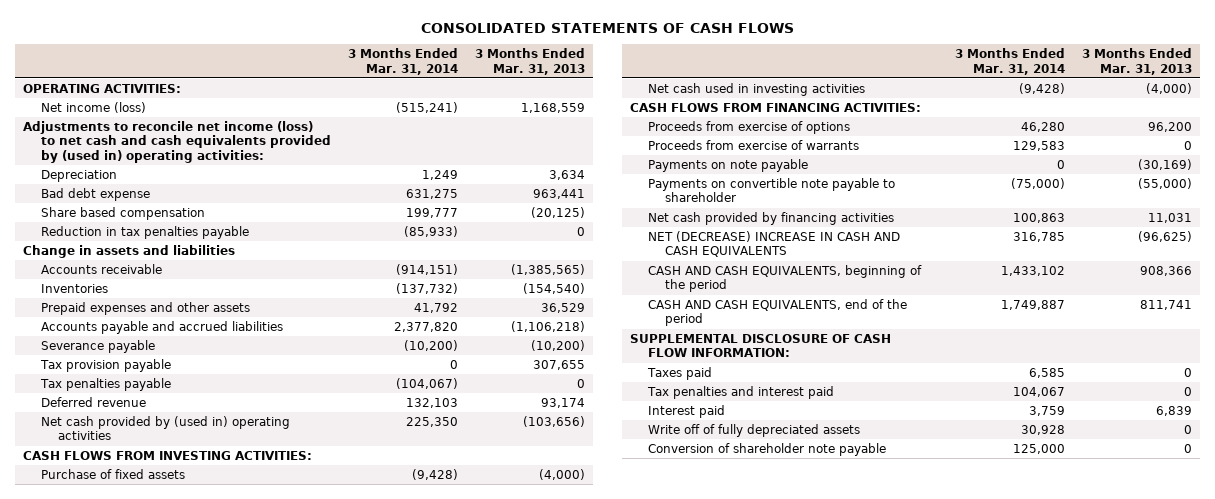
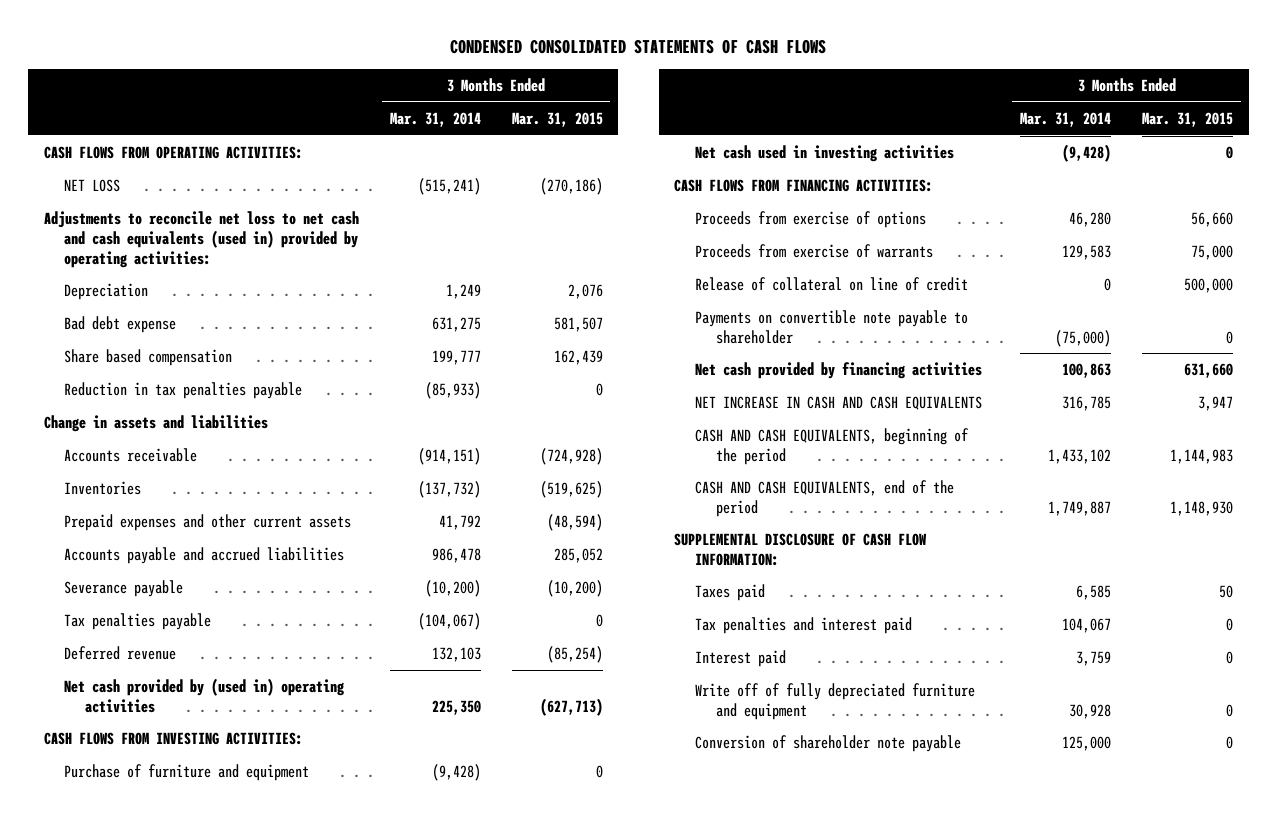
- CONSOLIDATED STATEMENTS OF CASH FLOWS
+ CONDENSED CONSOLIDATED STATEMENTS OF CASH FLOWS
- | 3 Months Ended Mar. 31, 2014 | 3 Months Ended Mar. 31, 2013
+ | 3 Months Ended Mar. 31, 2014 | 3 Months Ended Mar. 31, 2015
- OPERATING ACTIVITIES:
- Net income (loss) | (515,241) | 1,168,559
- Adjustments to reconcile net income (loss) to net cash and cash equivalents provided by (used in) operating activities:
+ CASH FLOWS FROM OPERATING ACTIVITIES:
+ NET LOSS | (515,241) | (270,186)
+ Adjustments to reconcile net loss to net cash and cash equivalents (used in) provided by operating activities:
- Prepaid expenses and other assets | 41,792 | 36,529
- Accounts payable and accrued liabilities | 2,377,820 | (1,106,218)
+ Prepaid expenses and other current assets | 41,792 | (48,594)
+ Accounts payable and accrued liabilities | 986,478 | 285,052
- Tax provision payable | 0 | 307,655
- Purchase of fixed assets | (9,428) | (4,000)
+ Purchase of furniture and equipment | (9,428) | 0
- Payments on note payable | 0 | (30,169)
+ Release of collateral on line of credit | 0 | 500,000
- NET (DECREASE) INCREASE IN CASH AND CASH EQUIVALENTS | 316,785 | (96,625)
+ NET INCREASE IN CASH AND CASH EQUIVALENTS | 316,785 | 3,947
- Write off of fully depreciated assets | 30,928 | 0
+ Write off of fully depreciated furniture and equipment | 30,928 | 0

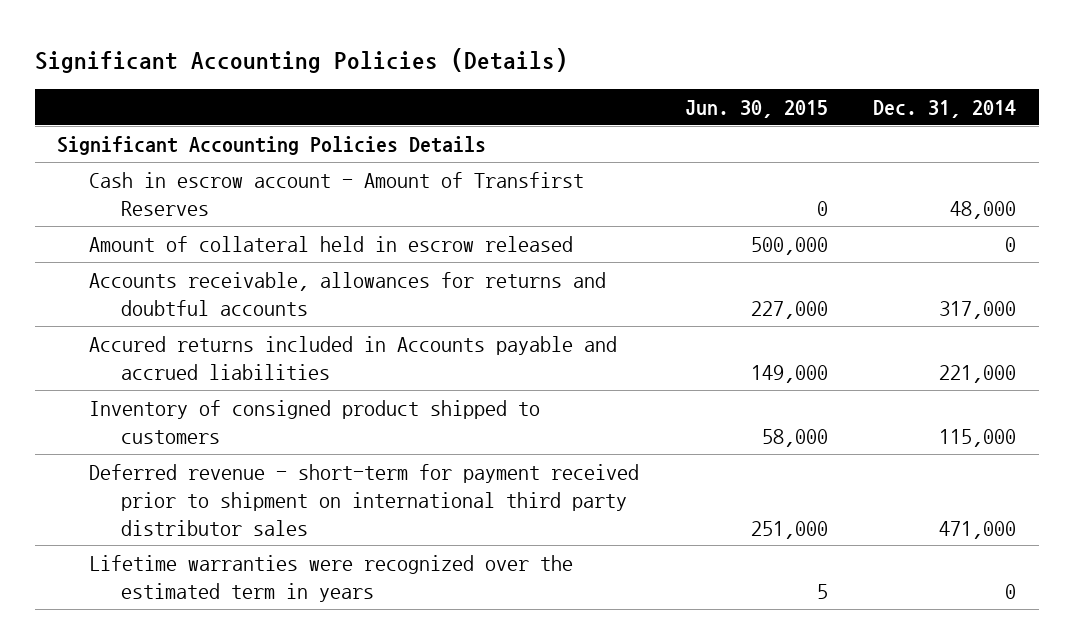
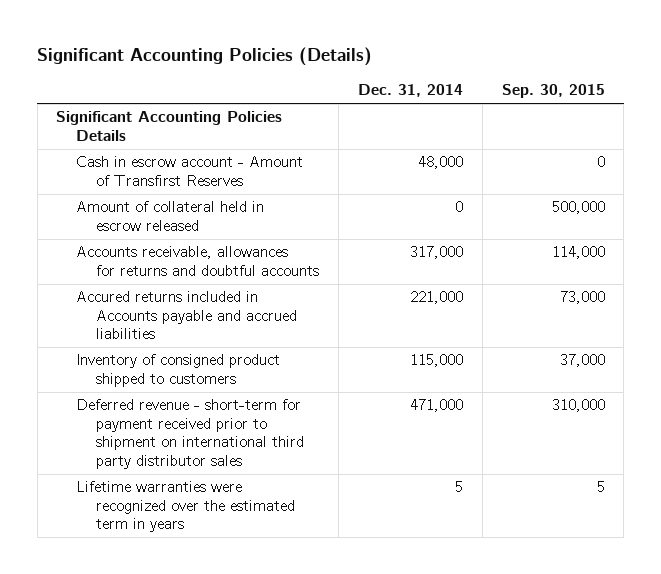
- | Jun. 30, 2015 | Dec. 31, 2014
+ | Dec. 31, 2014 | Sep. 30, 2015
- Lifetime warranties were recognized over the estimated term in years | 5 | 0
+ Lifetime warranties were recognized over the estimated term in years | 5 | 5

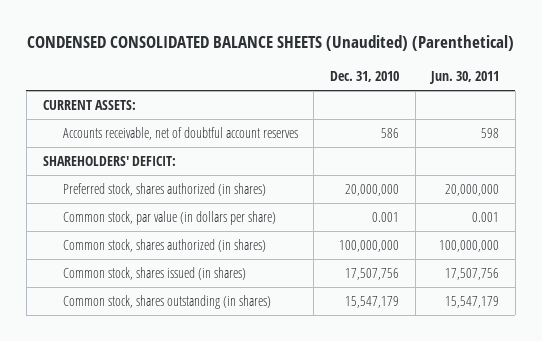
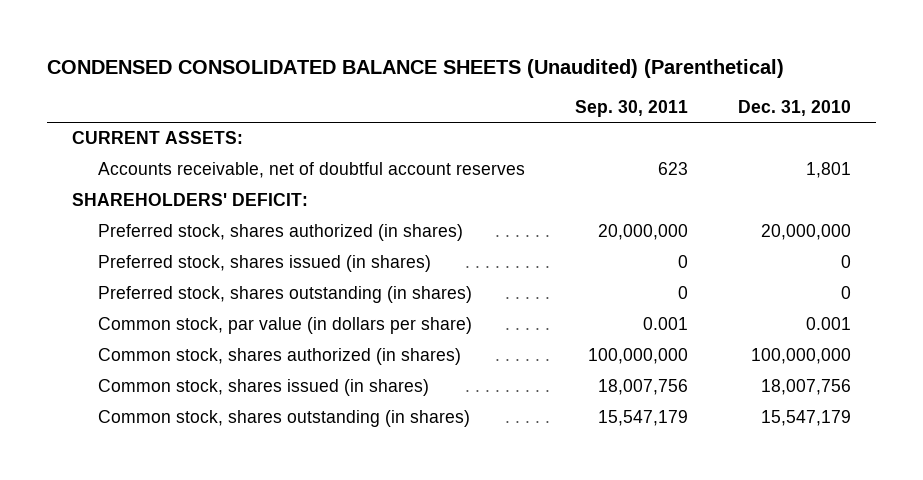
- | Dec. 31, 2010 | Jun. 30, 2011
+ | Sep. 30, 2011 | Dec. 31, 2010
- Accounts receivable, net of doubtful account reserves | 586 | 598
+ Accounts receivable, net of doubtful account reserves | 623 | 1,801
+ Preferred stock, shares issued (in shares) | 0 | 0
+ Preferred stock, shares outstanding (in shares) | 0 | 0
- Common stock, shares issued (in shares) | 17,507,756 | 17,507,756
+ Common stock, shares issued (in shares) | 18,007,756 | 18,007,756

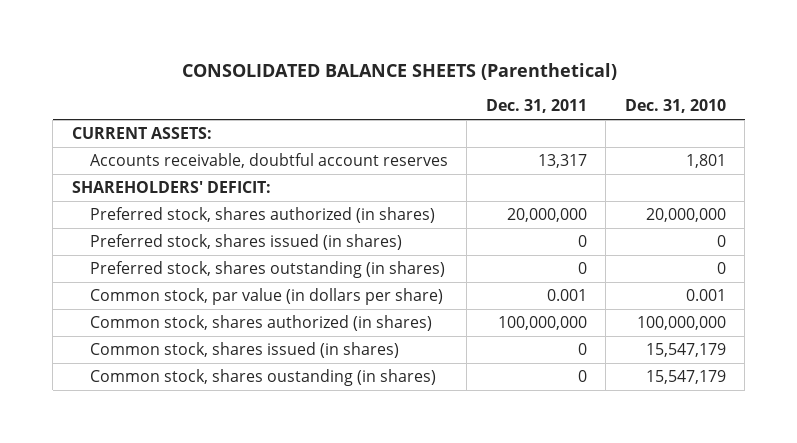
- CONDENSED CONSOLIDATED BALANCE SHEETS (Unaudited) (Parenthetical)
+ CONSOLIDATED BALANCE SHEETS (Parenthetical)
- | Sep. 30, 2011 | Dec. 31, 2010
+ | Dec. 31, 2011 | Dec. 31, 2010
- Accounts receivable, net of doubtful account reserves | 623 | 1,801
+ Accounts receivable, doubtful account reserves | 13,317 | 1,801
- Common stock, shares issued (in shares) | 18,007,756 | 18,007,756
- Common stock, shares outstanding (in shares) | 15,547,179 | 15,547,179
+ Common stock, shares issued (in shares) | 0 | 15,547,179
+ Common stock, shares oustanding (in shares) | 0 | 15,547,179

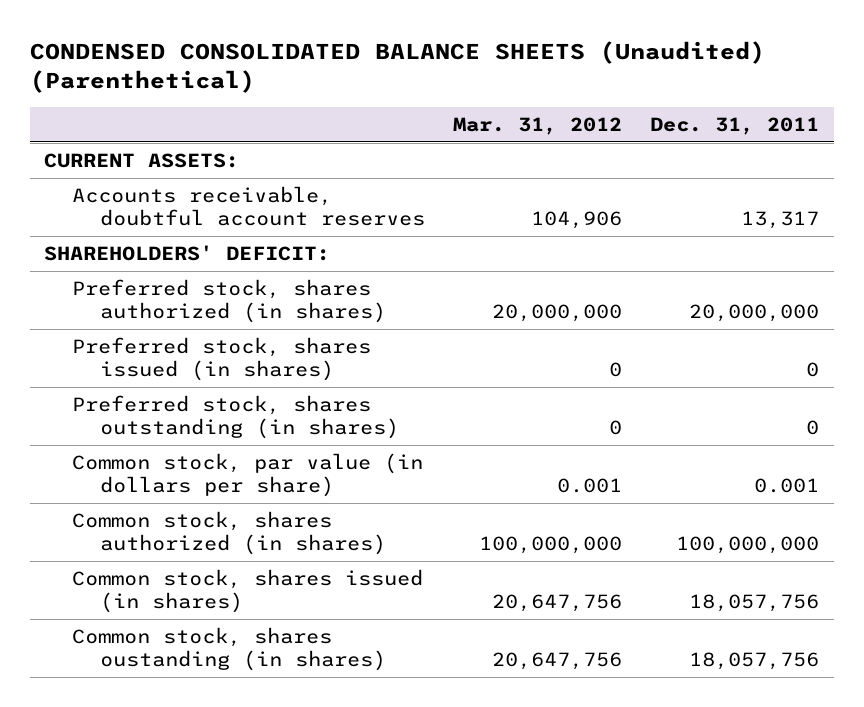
- CONSOLIDATED BALANCE SHEETS (Parenthetical)
+ CONDENSED CONSOLIDATED BALANCE SHEETS (Unaudited) (Parenthetical)
- | Dec. 31, 2011 | Dec. 31, 2010
+ | Mar. 31, 2012 | Dec. 31, 2011
- Common stock, shares issued (in shares) | 0 | 15,547,179
- Common stock, shares oustanding (in shares) | 0 | 15,547,179
+ Common stock, shares issued (in shares) | 20,647,756 | 18,057,756
+ Common stock, shares oustanding (in shares) | 20,647,756 | 18,057,756

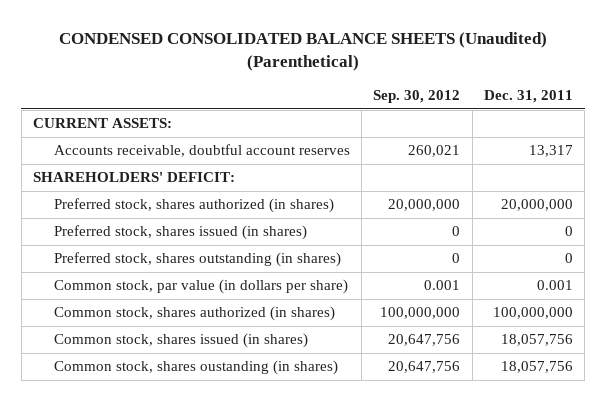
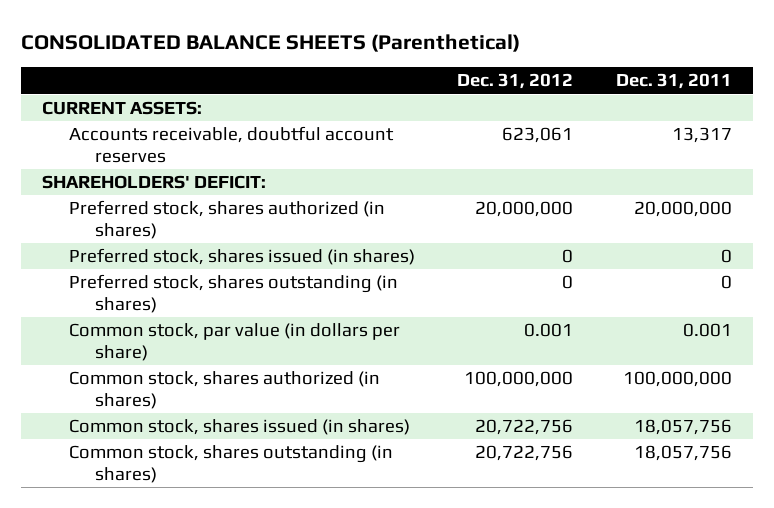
- CONDENSED CONSOLIDATED BALANCE SHEETS (Unaudited) (Parenthetical)
+ CONSOLIDATED BALANCE SHEETS (Parenthetical)
- | Sep. 30, 2012 | Dec. 31, 2011
+ | Dec. 31, 2012 | Dec. 31, 2011
- Common stock, shares oustanding (in shares) | 20,647,756 | 18,057,756
+ Common stock, shares outstanding (in shares) | 20,722,756 | 18,057,756

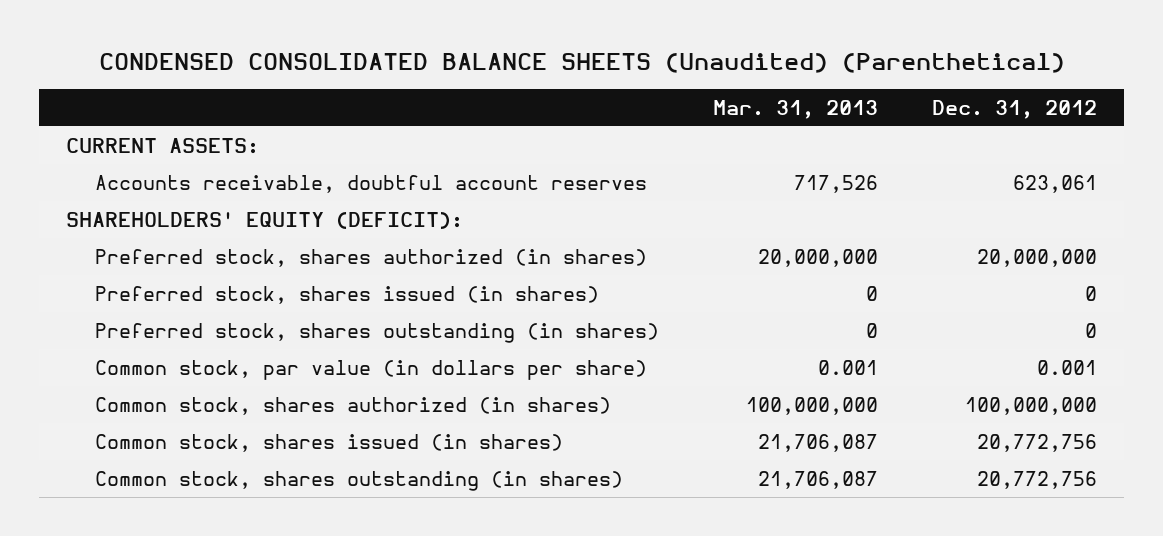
- CONSOLIDATED BALANCE SHEETS (Parenthetical)
+ CONDENSED CONSOLIDATED BALANCE SHEETS (Unaudited) (Parenthetical)
- | Dec. 31, 2012 | Dec. 31, 2011
+ | Mar. 31, 2013 | Dec. 31, 2012
- SHAREHOLDERS' DEFICIT:
+ SHAREHOLDERS' EQUITY (DEFICIT):
- Common stock, shares issued (in shares) | 20,722,756 | 18,057,756
- Common stock, shares outstanding (in shares) | 20,722,756 | 18,057,756
+ Common stock, shares issued (in shares) | 21,706,087 | 20,772,756
+ Common stock, shares outstanding (in shares) | 21,706,087 | 20,772,756

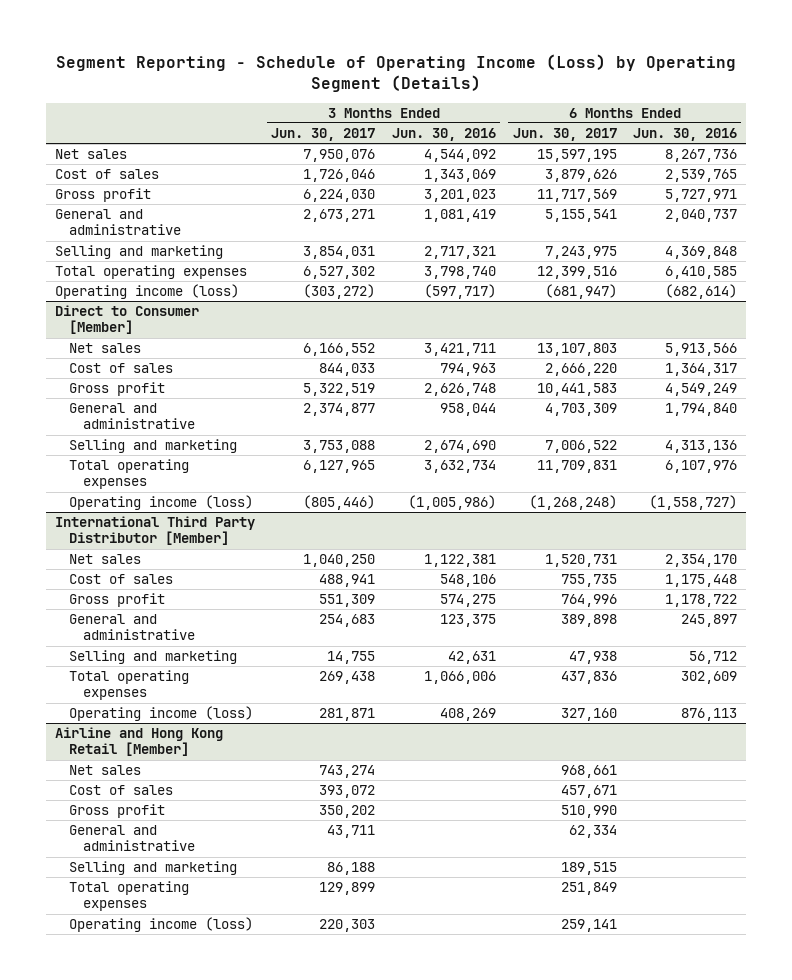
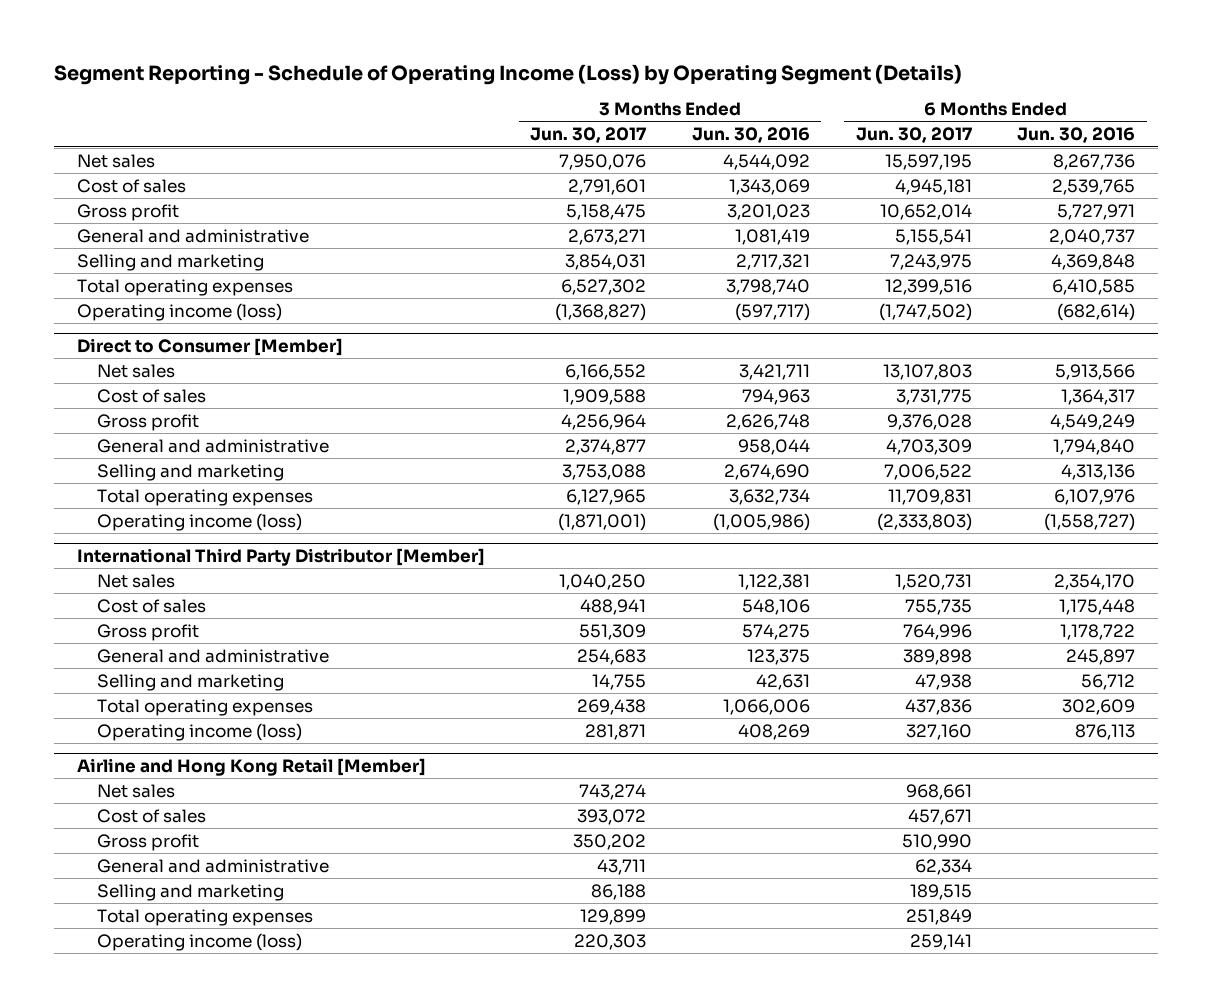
- Cost of sales | 1,726,046 | 1,343,069 | 3,879,626 | 2,539,765
- Gross profit | 6,224,030 | 3,201,023 | 11,717,569 | 5,727,971
+ Cost of sales | 2,791,601 | 1,343,069 | 4,945,181 | 2,539,765
+ Gross profit | 5,158,475 | 3,201,023 | 10,652,014 | 5,727,971
- Operating income (loss) | (303,272) | (597,717) | (681,947) | (682,614)
+ Operating income (loss) | (1,368,827) | (597,717) | (1,747,502) | (682,614)
@ Direct to Consumer [Member]
- Cost of sales | 844,033 | 794,963 | 2,666,220 | 1,364,317
- Gross profit | 5,322,519 | 2,626,748 | 10,441,583 | 4,549,249
+ Cost of sales | 1,909,588 | 794,963 | 3,731,775 | 1,364,317
+ Gross profit | 4,256,964 | 2,626,748 | 9,376,028 | 4,549,249
- Operating income (loss) | (805,446) | (1,005,986) | (1,268,248) | (1,558,727)
+ Operating income (loss) | (1,871,001) | (1,005,986) | (2,333,803) | (1,558,727)

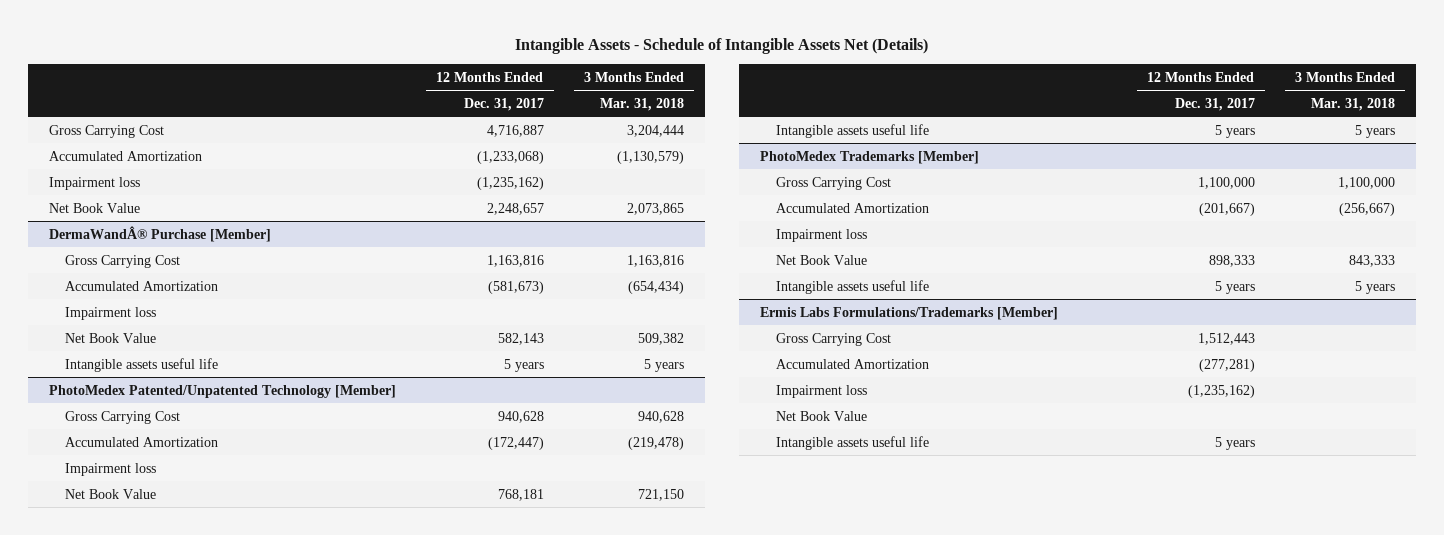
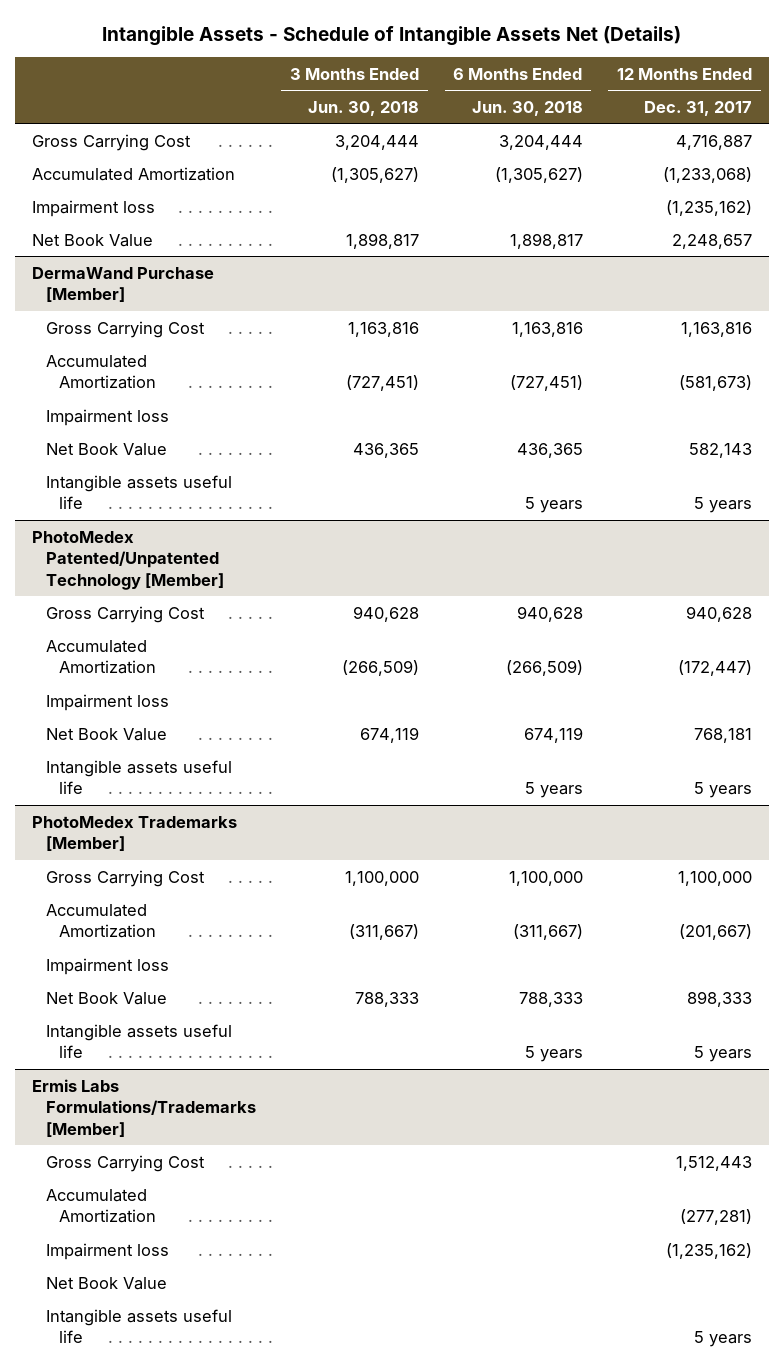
- | 12 Months Ended Dec. 31, 2017 | 3 Months Ended Mar. 31, 2018
+ | 3 Months Ended Jun. 30, 2018 | 6 Months Ended Jun. 30, 2018 | 12 Months Ended Dec. 31, 2017
- DermaWandÂ® Purchase [Member]
+ DermaWand Purchase [Member]

